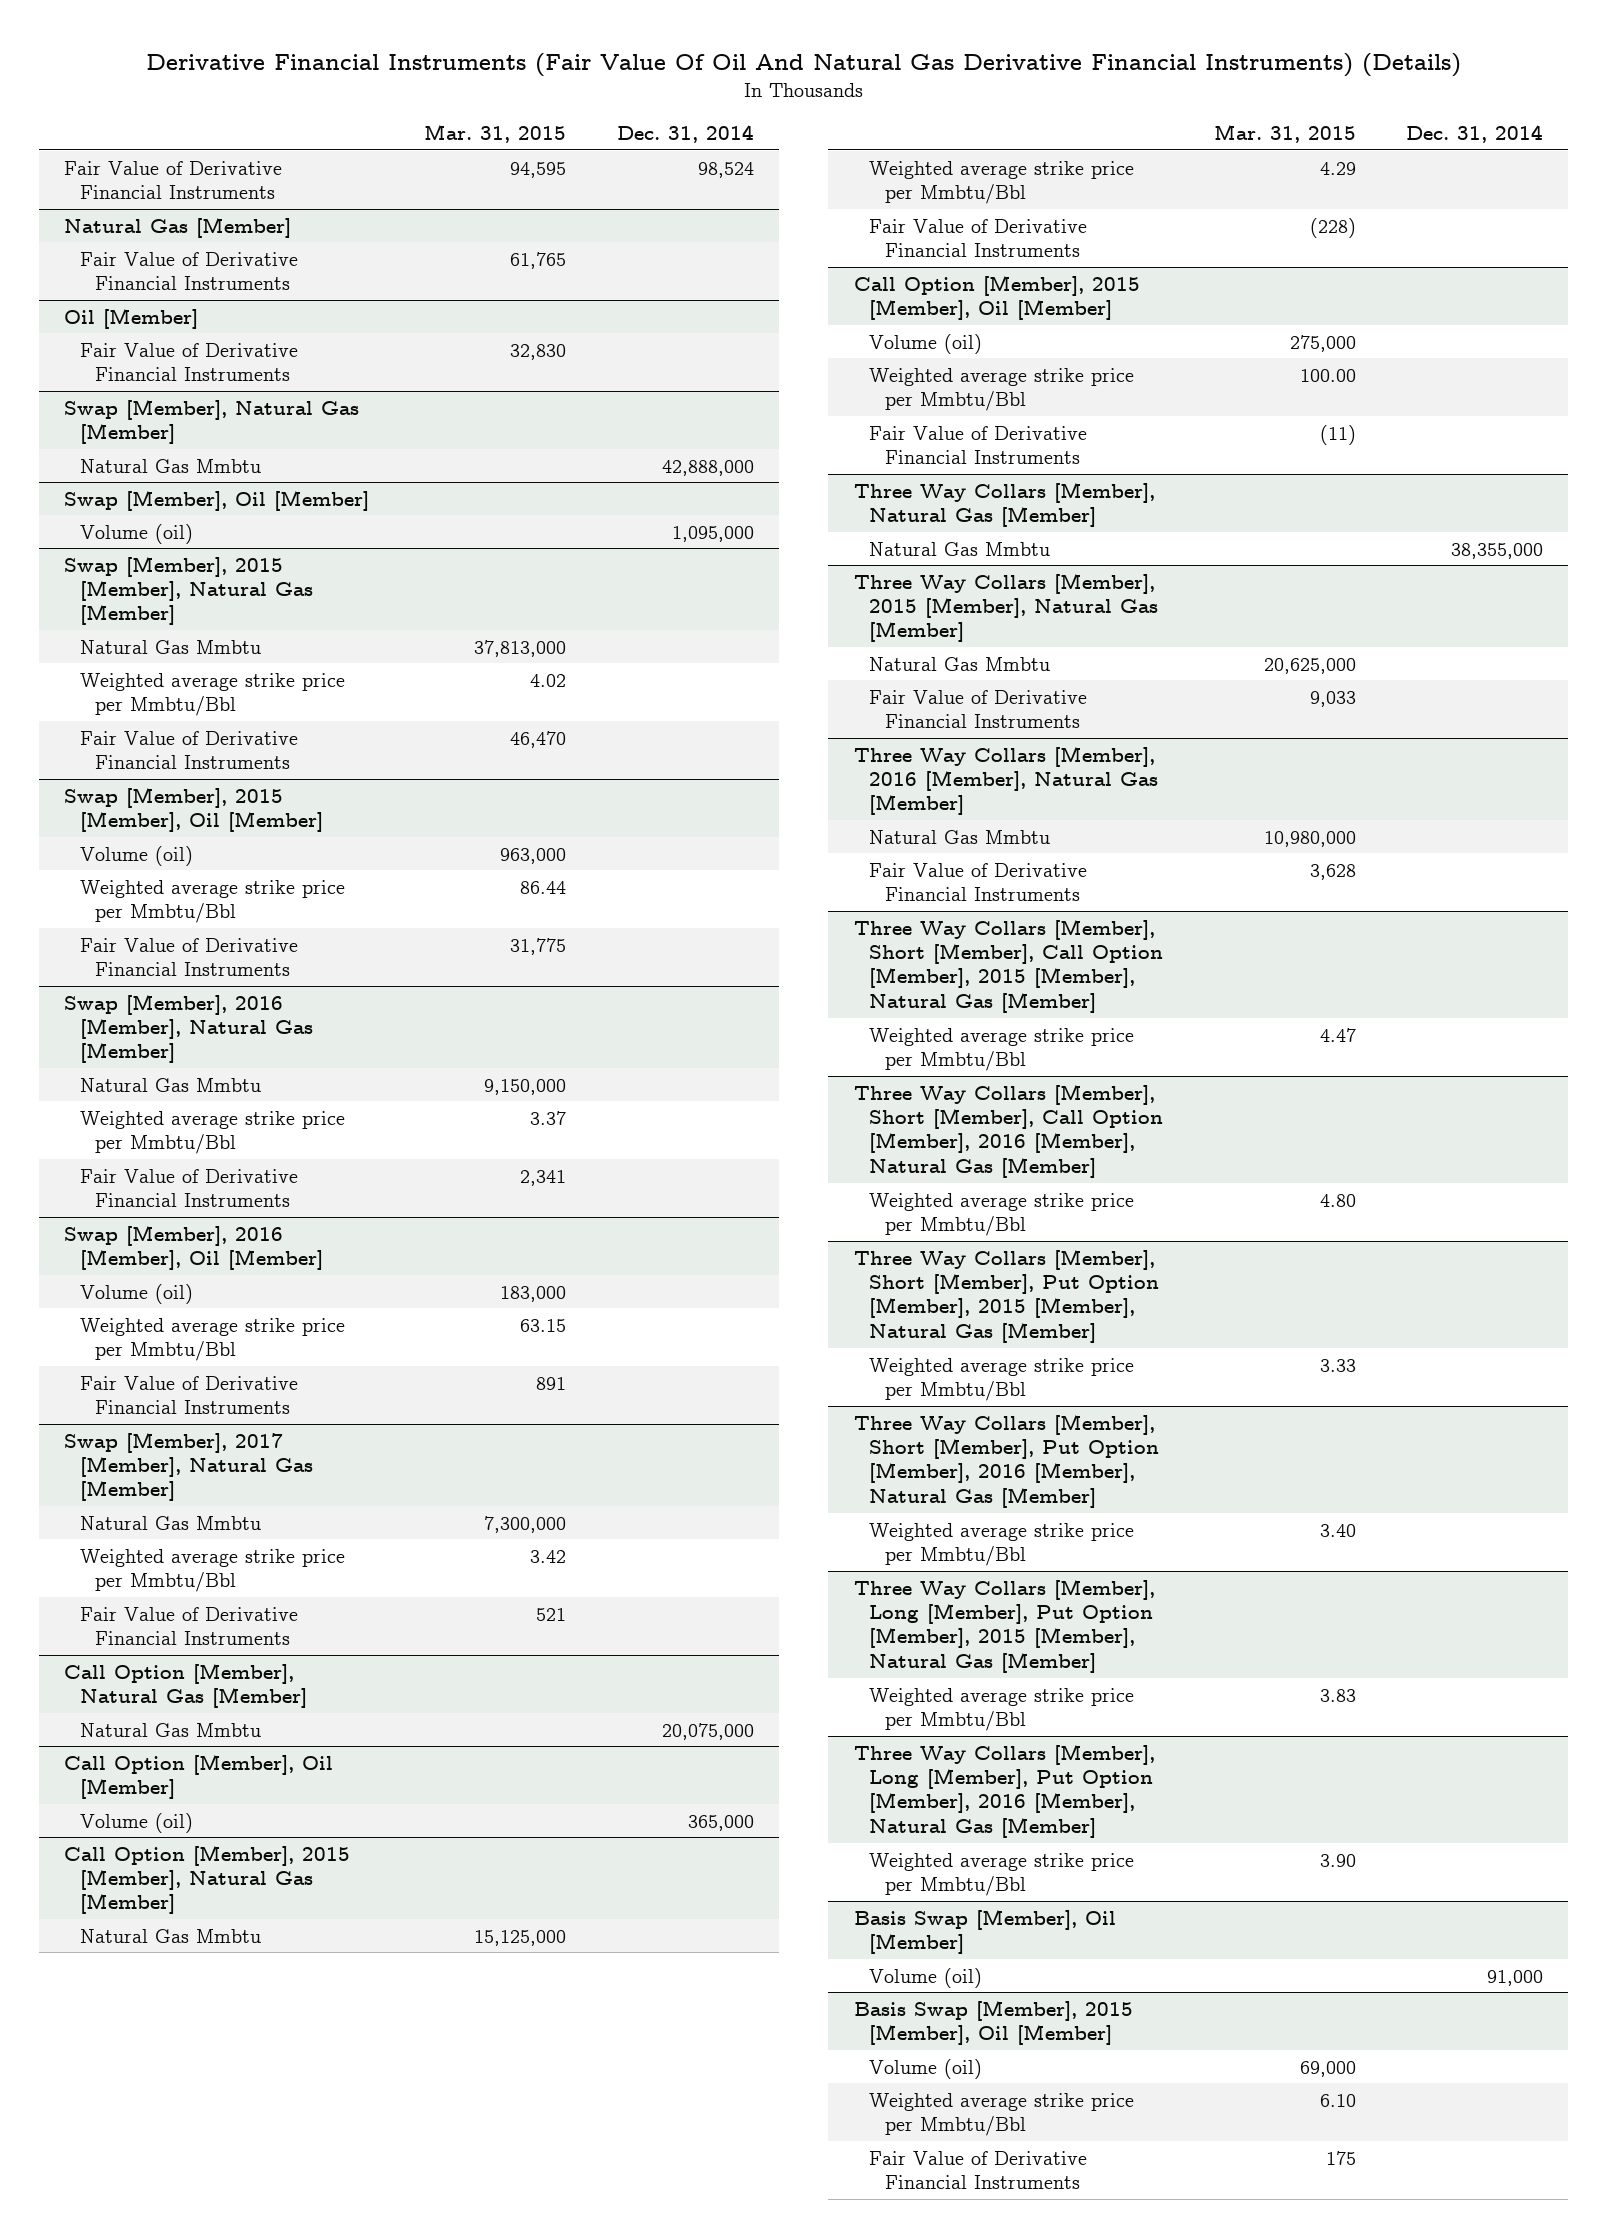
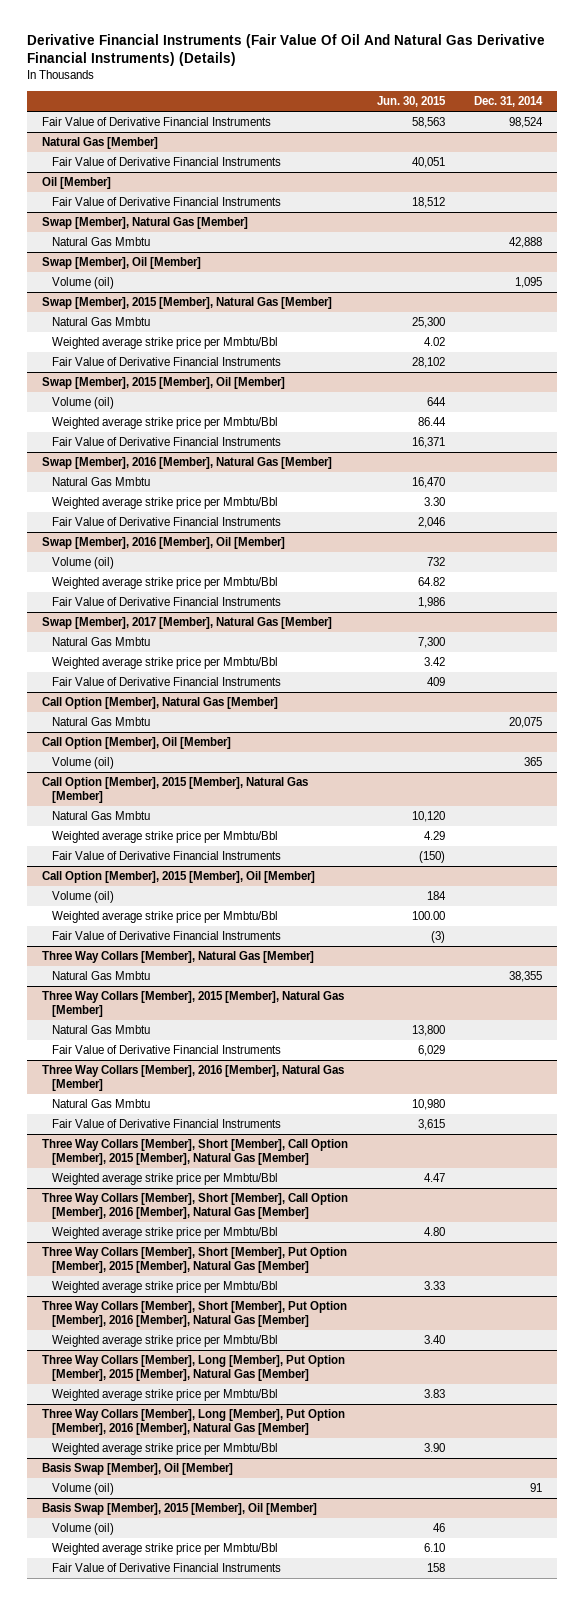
- | Mar. 31, 2015 | Dec. 31, 2014
+ | Jun. 30, 2015 | Dec. 31, 2014
@ Swap [Member], Natural Gas [Member]
- Natural Gas Mmbtu | | 42,888,000
+ Natural Gas Mmbtu | | 42,888
@ Swap [Member], Oil [Member]
- Volume (oil) | | 1,095,000
+ Volume (oil) | | 1,095
@ Call Option [Member], Natural Gas [Member]
- Natural Gas Mmbtu | | 20,075,000
+ Natural Gas Mmbtu | | 20,075
@ Call Option [Member], Oil [Member]
- Volume (oil) | | 365,000
+ Volume (oil) | | 365
@ Three Way Collars [Member], Natural Gas [Member]
- Natural Gas Mmbtu | | 38,355,000
+ Natural Gas Mmbtu | | 38,355
@ Basis Swap [Member], Oil [Member]
- Volume (oil) | | 91,000
+ Volume (oil) | | 91

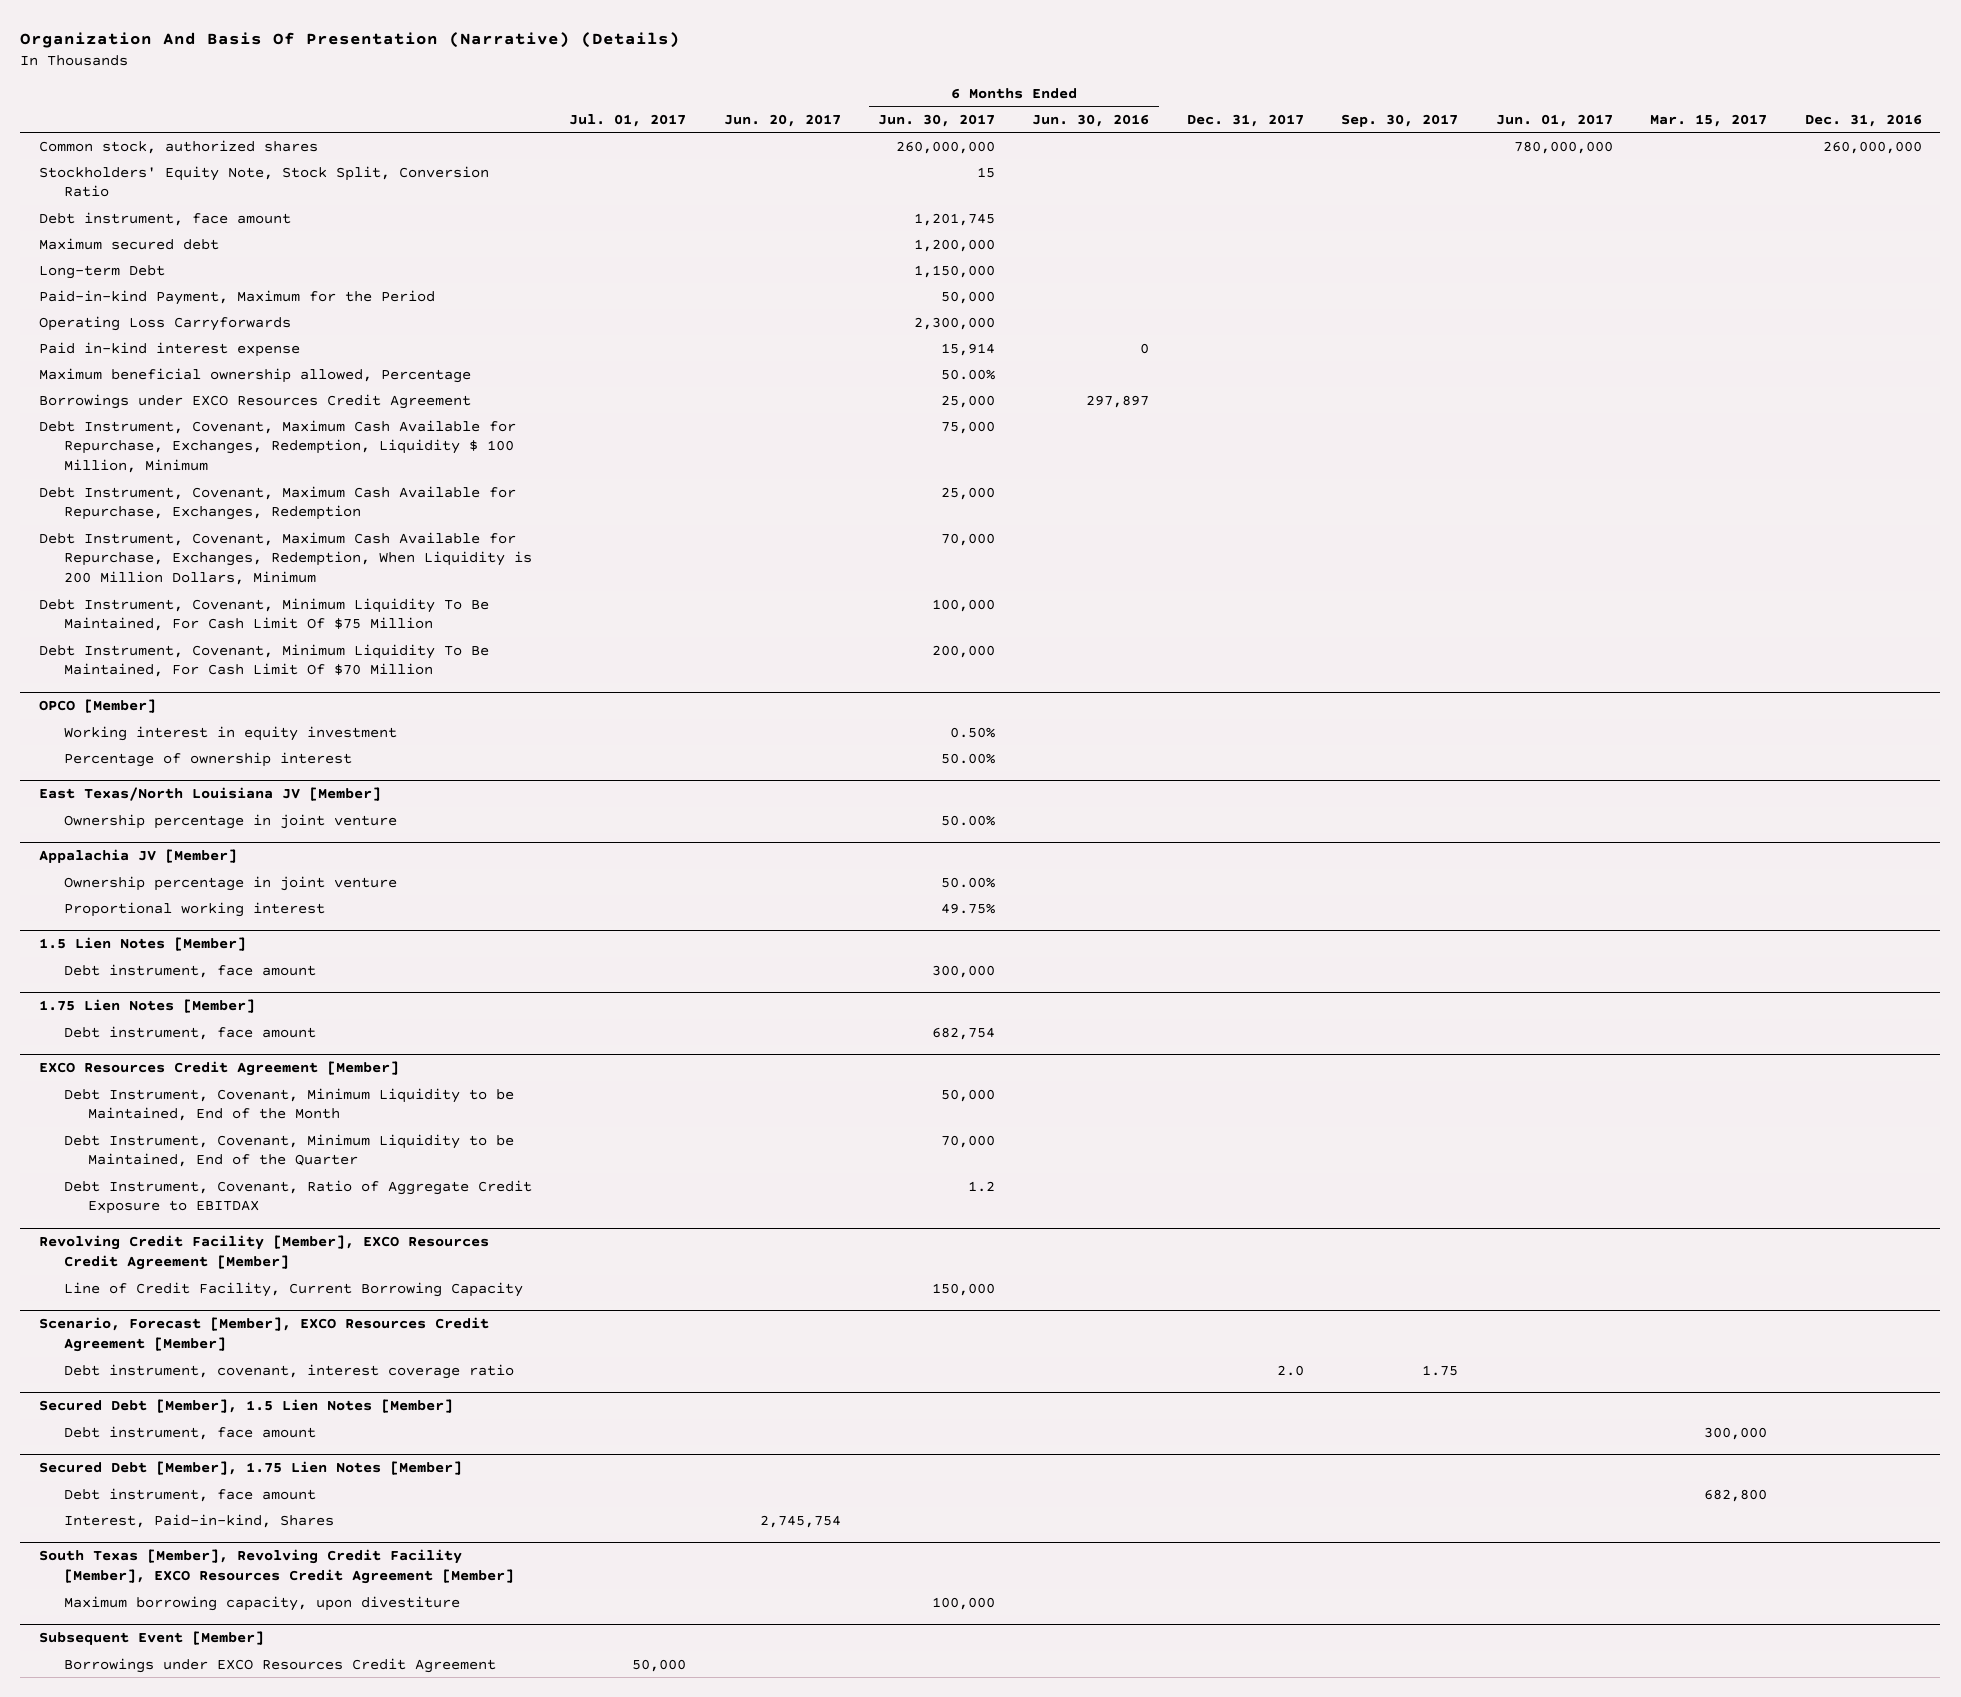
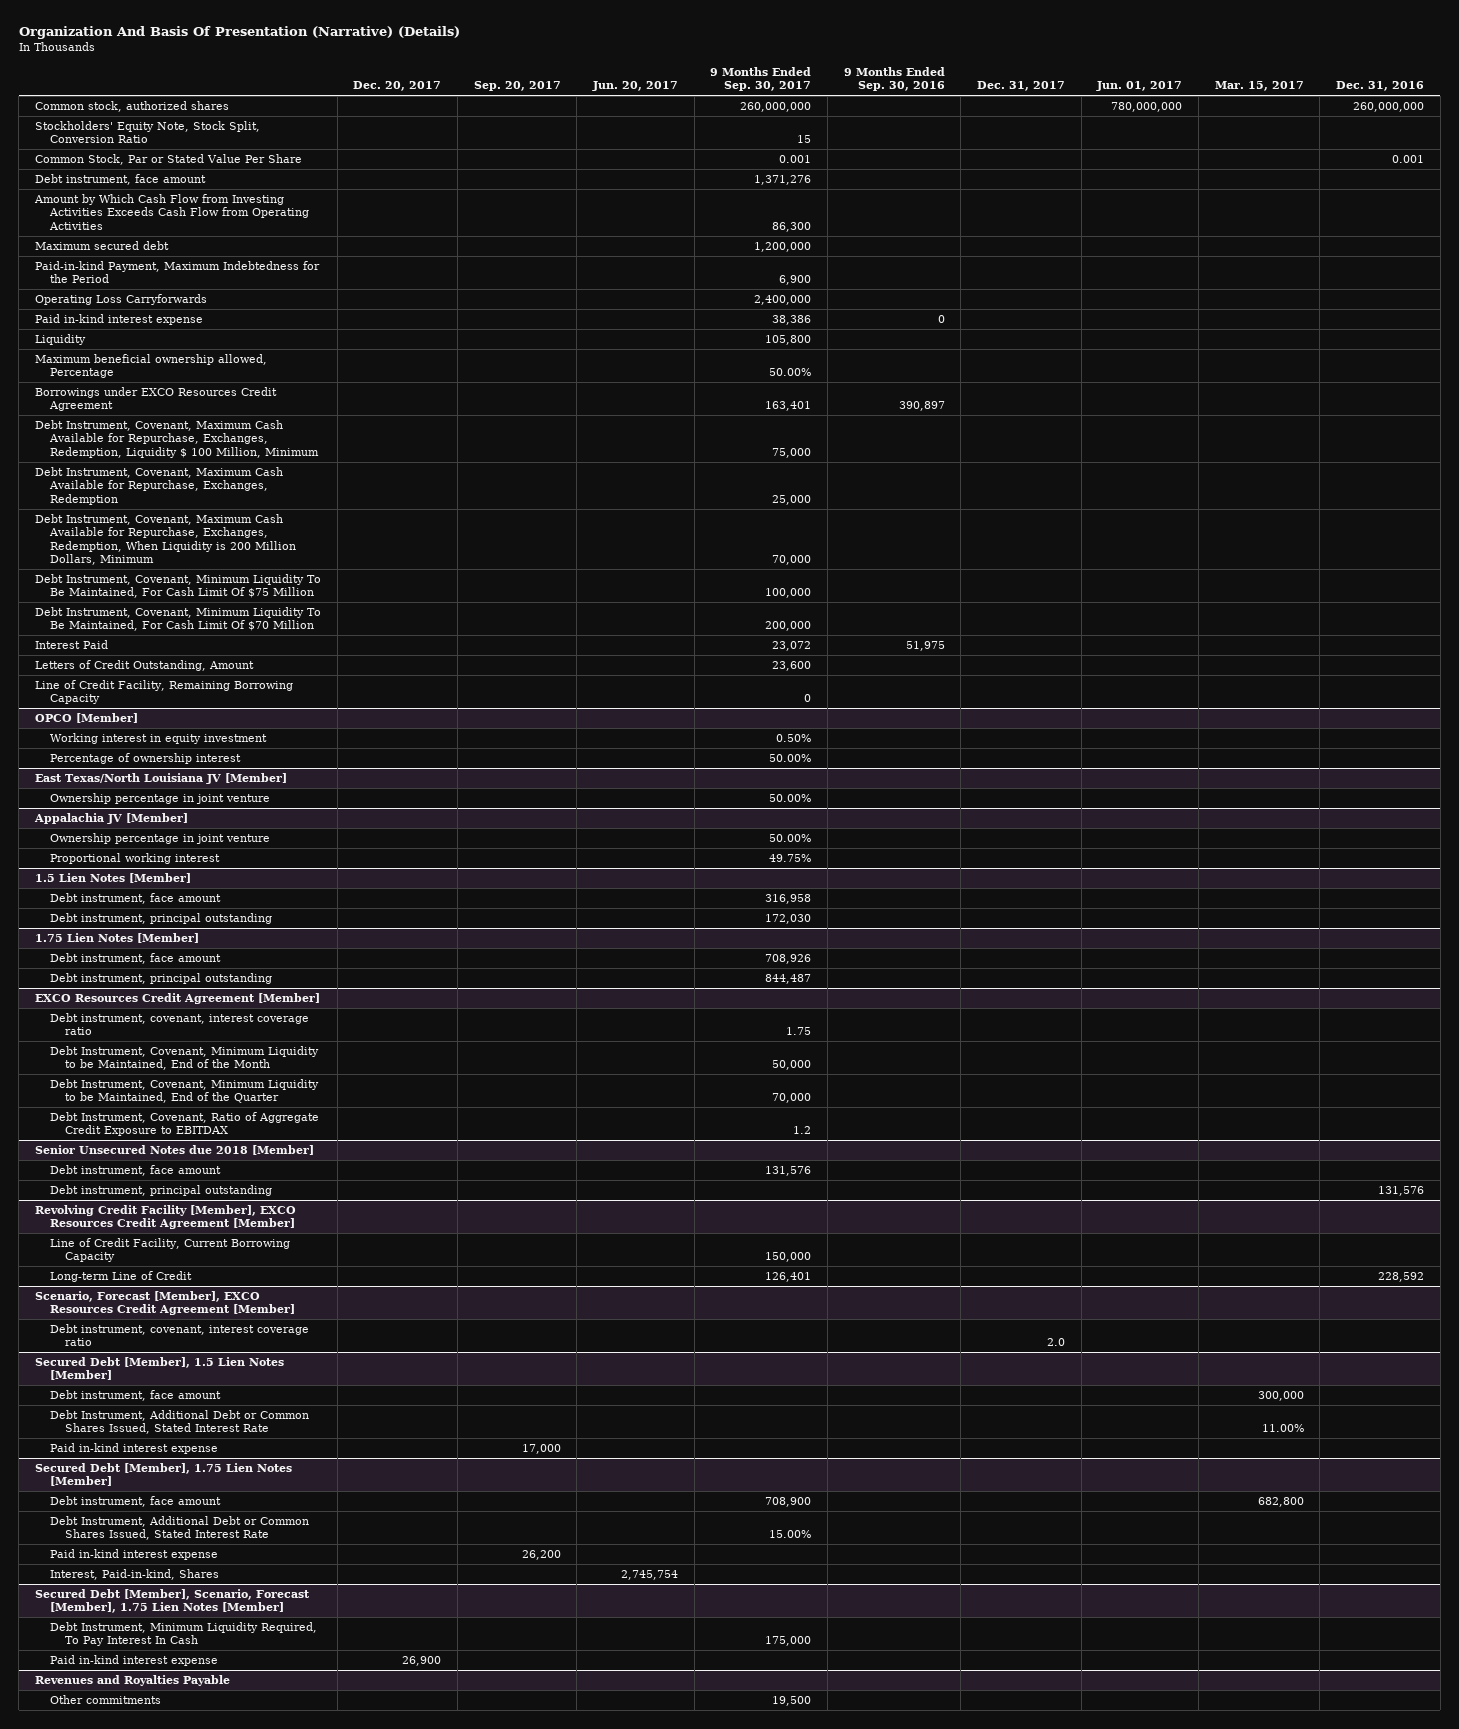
- | Jul. 01, 2017 | Jun. 20, 2017 | 6 Months Ended Jun. 30, 2017 | 6 Months Ended Jun. 30, 2016 | Dec. 31, 2017 | Sep. 30, 2017 | Jun. 01, 2017 | Mar. 15, 2017 | Dec. 31, 2016
+ | Dec. 20, 2017 | Sep. 20, 2017 | Jun. 20, 2017 | 9 Months Ended Sep. 30, 2017 | 9 Months Ended Sep. 30, 2016 | Dec. 31, 2017 | Jun. 01, 2017 | Mar. 15, 2017 | Dec. 31, 2016
+ Common Stock, Par or Stated Value Per Share | | | | 0.001 | | | | | 0.001
+ Amount by Which Cash Flow from Investing Activities Exceeds Cash Flow from Operating Activities | | | | 86,300 | | | | |
- Long-term Debt | | | 1,150,000 | | | | | |
- Paid-in-kind Payment, Maximum for the Period | | | 50,000 | | | | | |
+ Paid-in-kind Payment, Maximum Indebtedness for the Period | | | | 6,900 | | | | |
+ Liquidity | | | | 105,800 | | | | |
+ Interest Paid | | | | 23,072 | 51,975 | | | |
+ Letters of Credit Outstanding, Amount | | | | 23,600 | | | | |
+ Line of Credit Facility, Remaining Borrowing Capacity | | | | 0 | | | | |
@ 1.5 Lien Notes [Member]
+ Debt instrument, principal outstanding | | | | 172,030 | | | | |
@ 1.75 Lien Notes [Member]
+ Debt instrument, principal outstanding | | | | 844,487 | | | | |
@ EXCO Resources Credit Agreement [Member]
+ Debt instrument, covenant, interest coverage ratio | | | | 1.75 | | | | |
+ Senior Unsecured Notes due 2018 [Member]
+ Debt instrument, face amount | | | | 131,576 | | | | |
+ Debt instrument, principal outstanding | | | | | | | | | 131,576
@ Revolving Credit Facility [Member], EXCO Resources Credit Agreement [Member]
+ Long-term Line of Credit | | | | 126,401 | | | | | 228,592
@ Secured Debt [Member], 1.5 Lien Notes [Member]
+ Debt Instrument, Additional Debt or Common Shares Issued, Stated Interest Rate | | | | | | | | 11.00% |
+ Paid in-kind interest expense | | 17,000 | | | | | | |
@ Secured Debt [Member], 1.75 Lien Notes [Member]
+ Debt Instrument, Additional Debt or Common Shares Issued, Stated Interest Rate | | | | 15.00% | | | | |
+ Paid in-kind interest expense | | 26,200 | | | | | | |
- South Texas [Member], Revolving Credit Facility [Member], EXCO Resources Credit Agreement [Member]
- Maximum borrowing capacity, upon divestiture | | | 100,000 | | | | | |
- Subsequent Event [Member]
- Borrowings under EXCO Resources Credit Agreement | 50,000 | | | | | | | |
+ Secured Debt [Member], Scenario, Forecast [Member], 1.75 Lien Notes [Member]
+ Debt Instrument, Minimum Liquidity Required, To Pay Interest In Cash | | | | 175,000 | | | | |
+ Paid in-kind interest expense | 26,900 | | | | | | | |
+ Revenues and Royalties Payable
+ Other commitments | | | | 19,500 | | | | |

